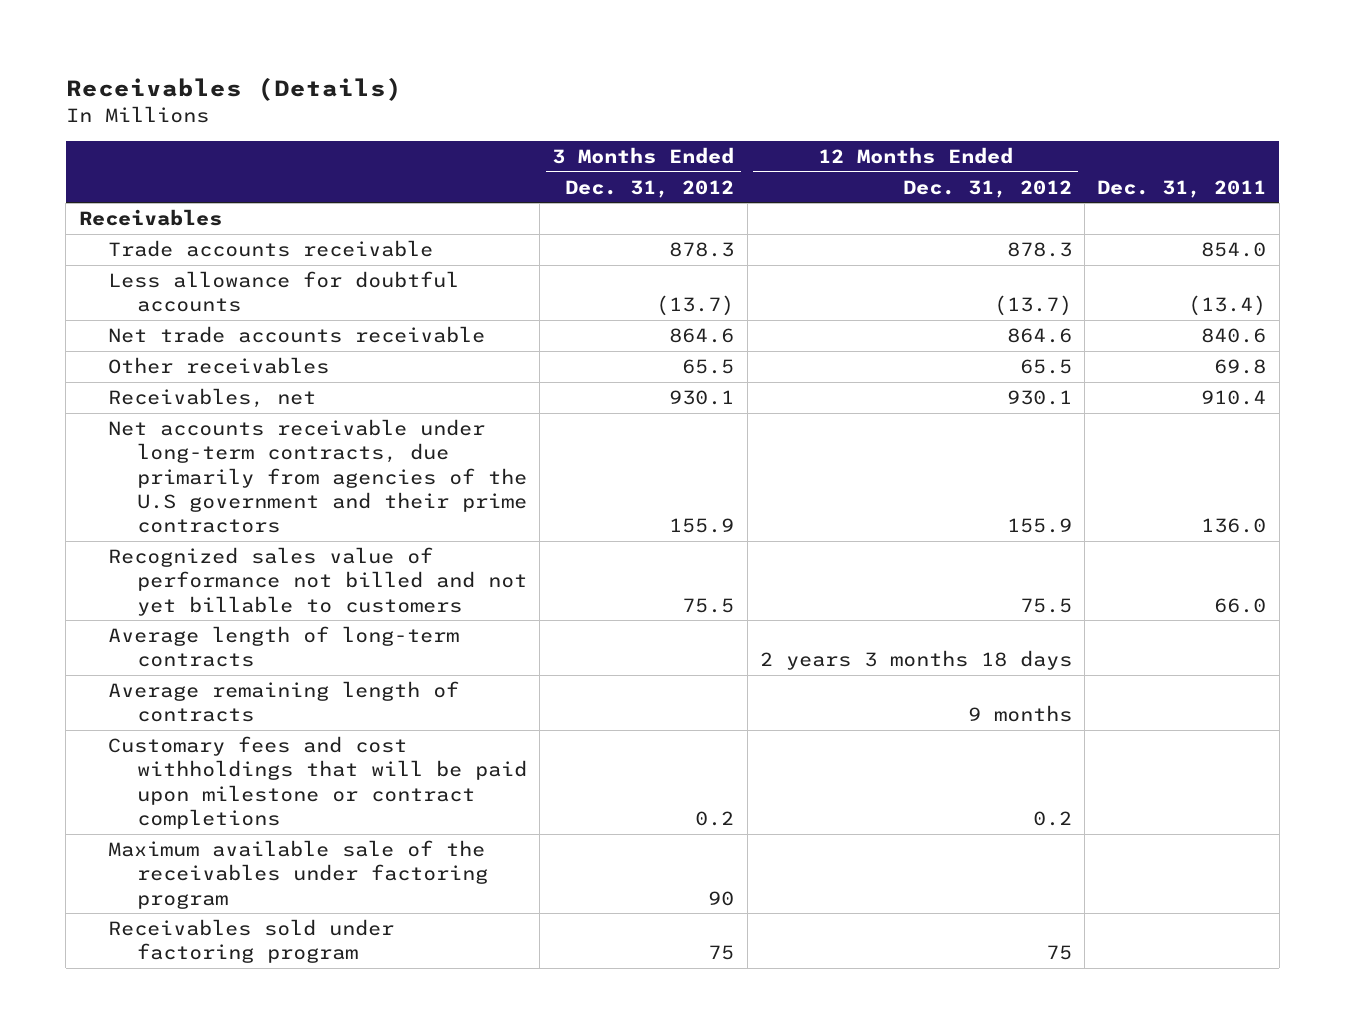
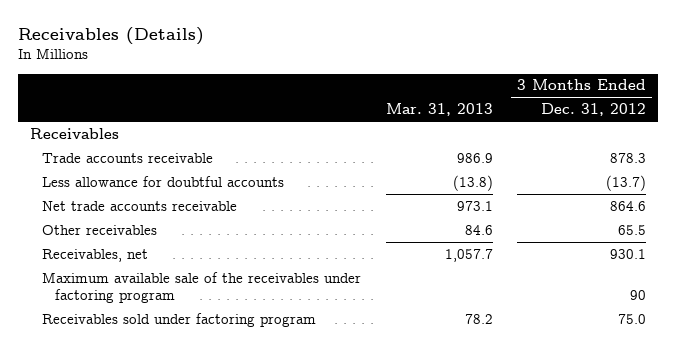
- | 3 Months Ended Dec. 31, 2012 | 12 Months Ended Dec. 31, 2012 | Dec. 31, 2011
+ | Mar. 31, 2013 | 3 Months Ended Dec. 31, 2012
- Net accounts receivable under long-term contracts, due primarily from agencies of the U.S government and their prime contractors | 155.9 | 155.9 | 136.0
- Recognized sales value of performance not billed and not yet billable to customers | 75.5 | 75.5 | 66.0
- Average length of long-term contracts | | 2 years 3 months 18 days |
- Average remaining length of contracts | | 9 months |
- Customary fees and cost withholdings that will be paid upon milestone or contract completions | 0.2 | 0.2 |
- Receivables sold under factoring program | 75 | 75 |
+ Receivables sold under factoring program | 78.2 | 75.0

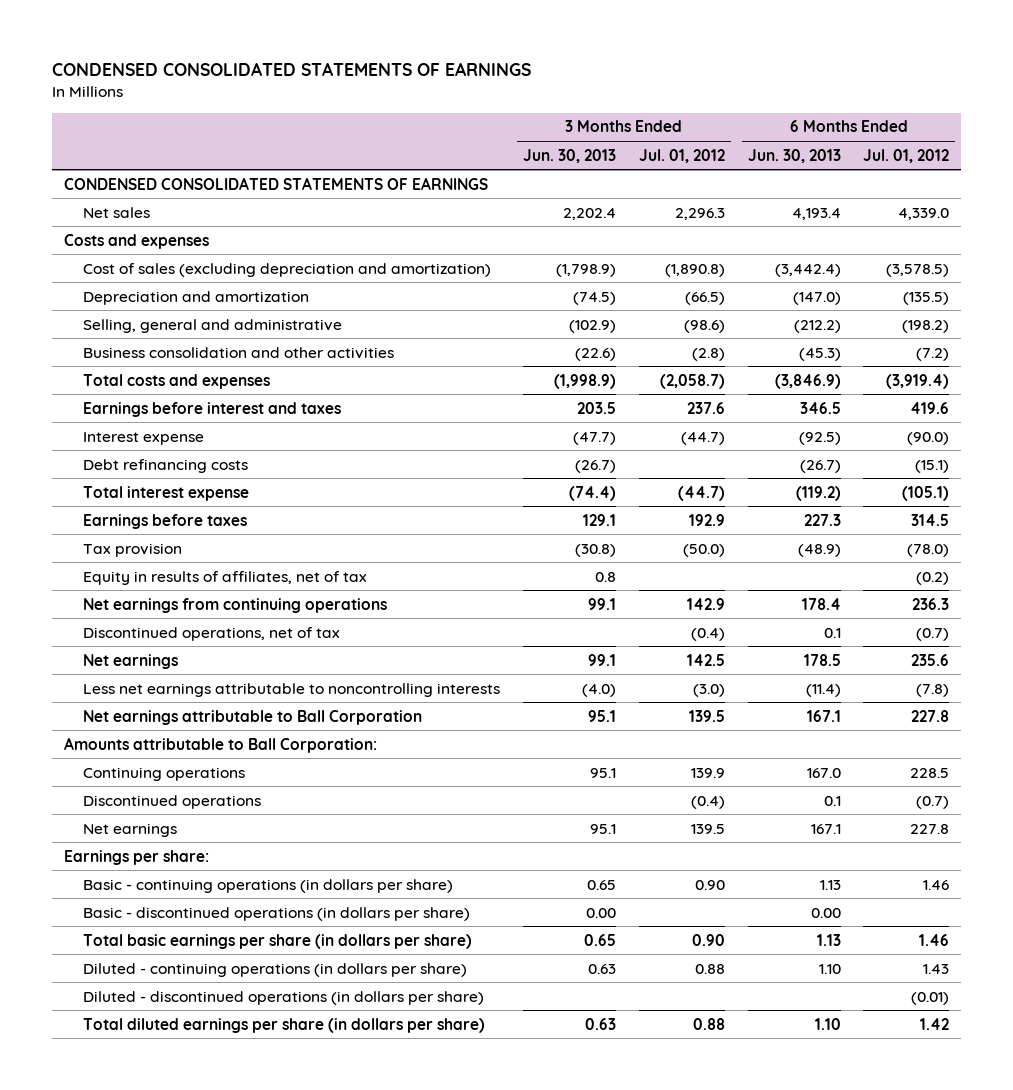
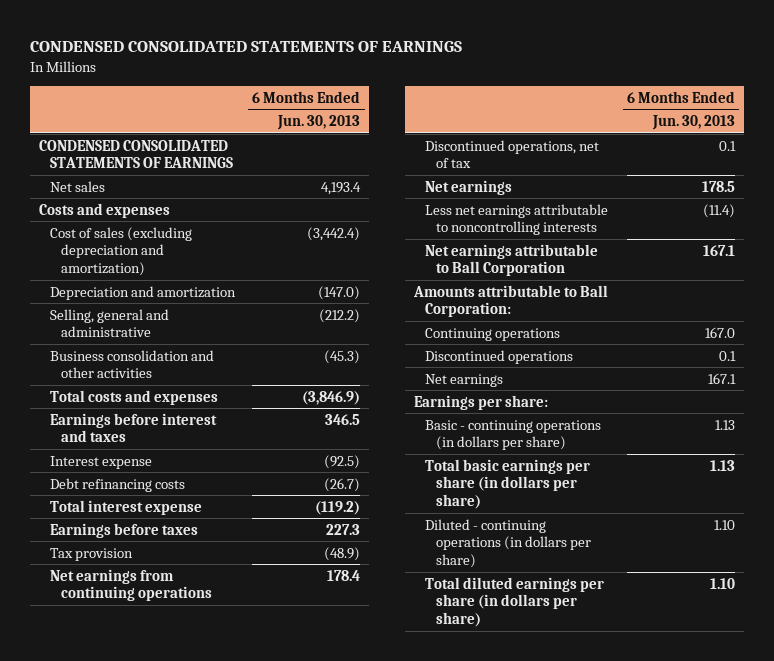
- | 3 Months Ended Jun. 30, 2013 | 3 Months Ended Jul. 01, 2012 | 6 Months Ended Jun. 30, 2013 | 6 Months Ended Jul. 01, 2012
+ | 6 Months Ended Jun. 30, 2013
- Equity in results of affiliates, net of tax | 0.8 | | | (0.2)
- Basic - discontinued operations (in dollars per share) | 0.00 | | 0.00 |
- Diluted - discontinued operations (in dollars per share) | | | | (0.01)

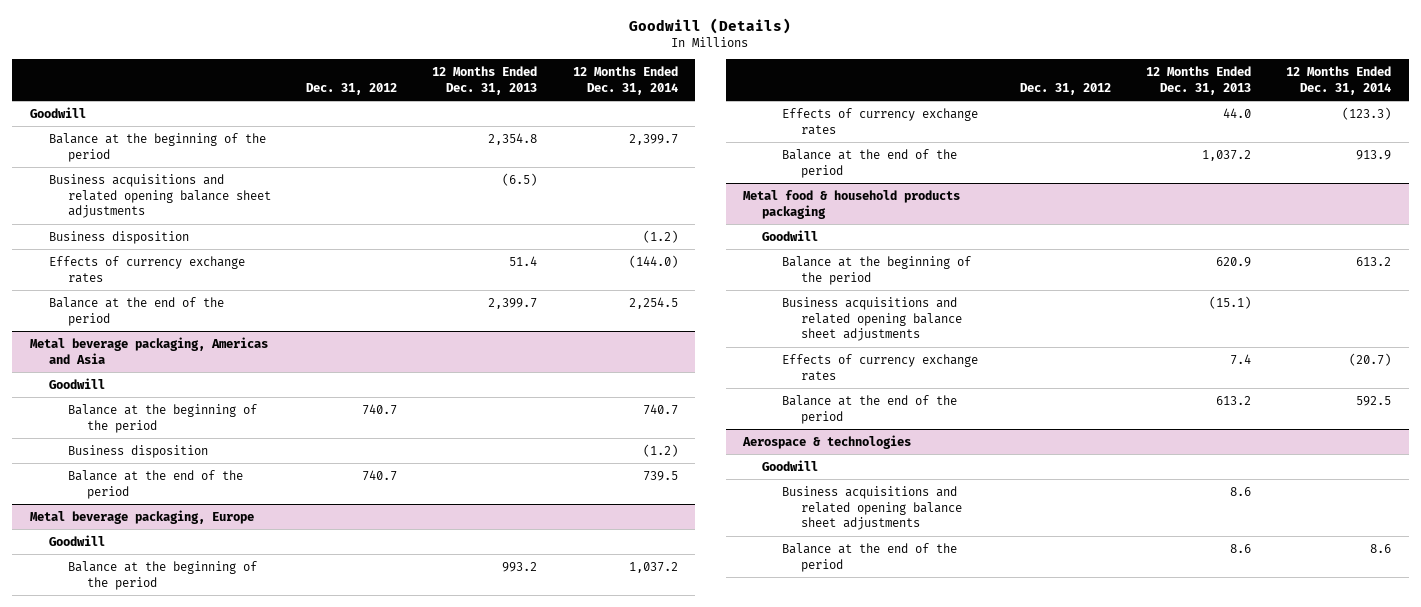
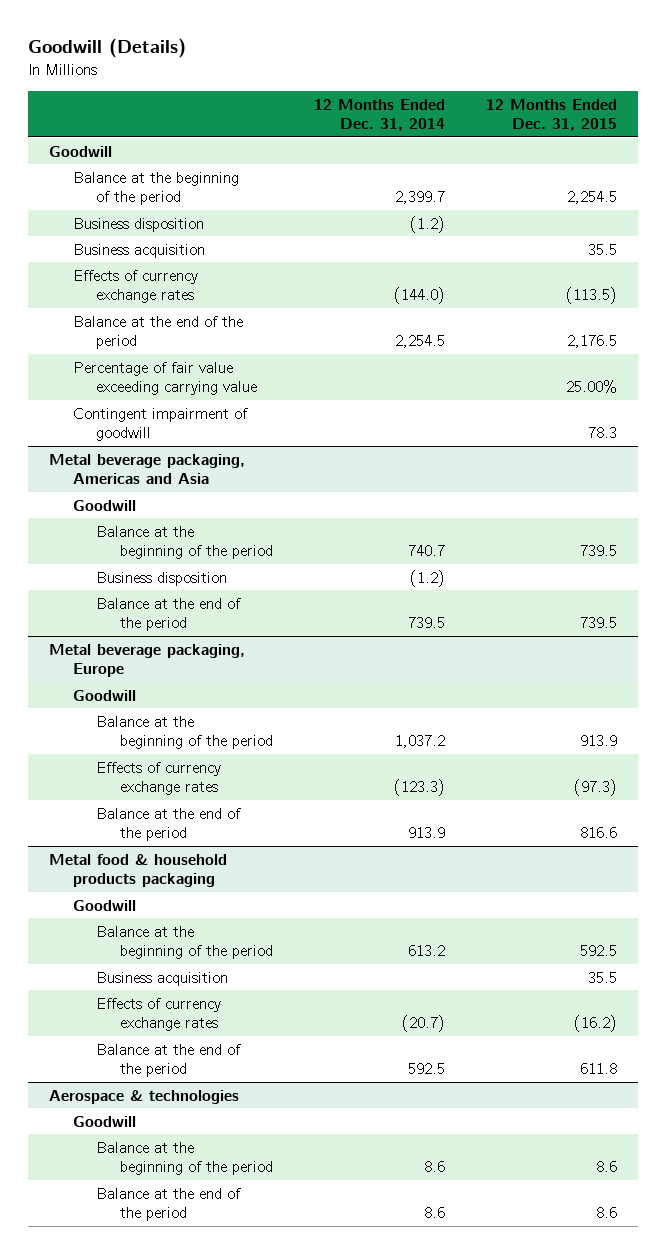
- | Dec. 31, 2012 | 12 Months Ended Dec. 31, 2013 | 12 Months Ended Dec. 31, 2014
+ | 12 Months Ended Dec. 31, 2014 | 12 Months Ended Dec. 31, 2015
- Business acquisitions and related opening balance sheet adjustments | | (6.5) |
+ Business acquisition | | 35.5
+ Percentage of fair value exceeding carrying value | | 25.00%
+ Contingent impairment of goodwill | | 78.3
@ Metal food & household products packaging
- Business acquisitions and related opening balance sheet adjustments | | (15.1) |
+ Business acquisition | | 35.5
@ Aerospace & technologies
- Business acquisitions and related opening balance sheet adjustments | | 8.6 |
+ Balance at the beginning of the period | 8.6 | 8.6

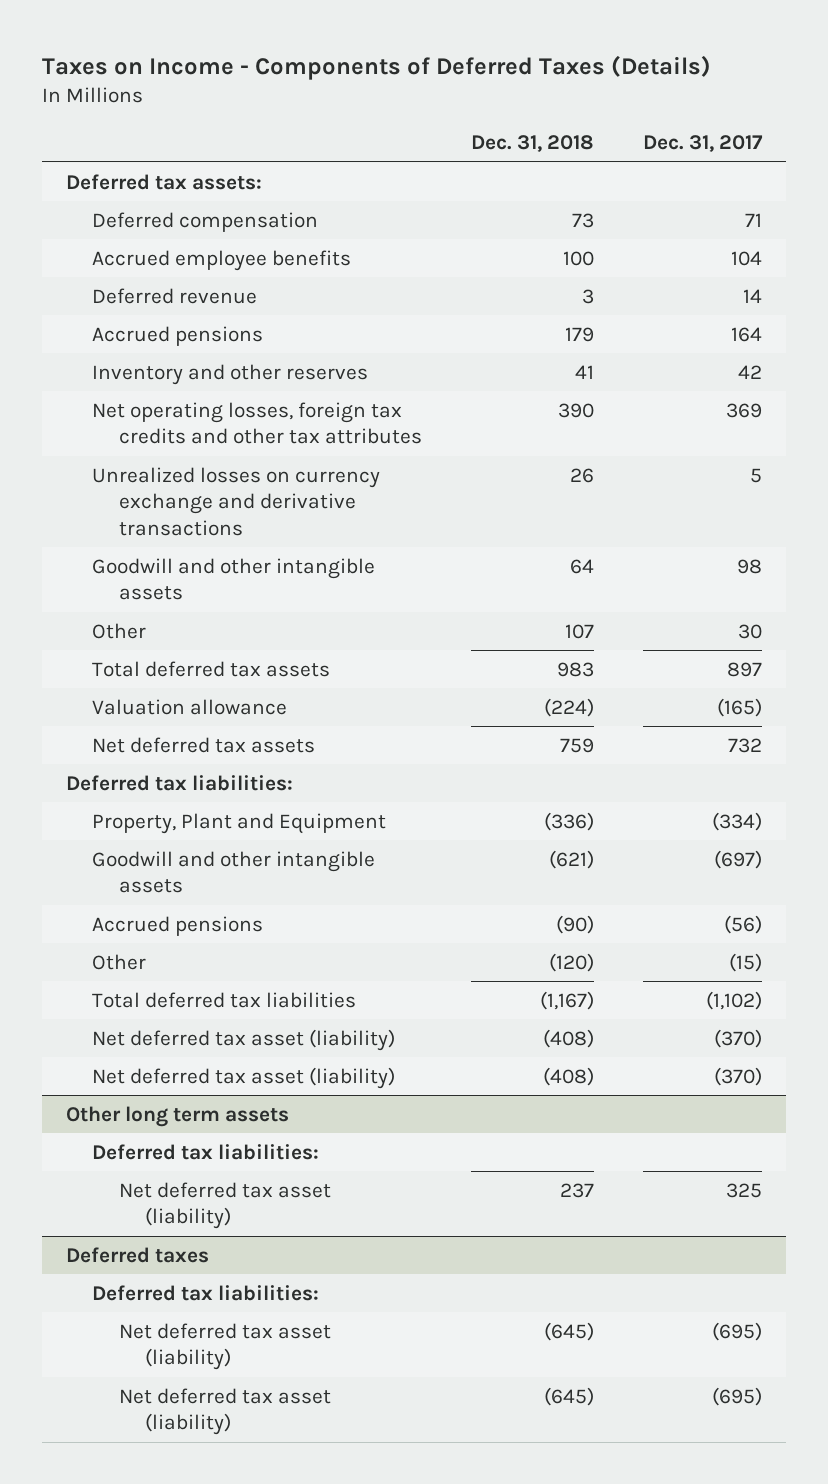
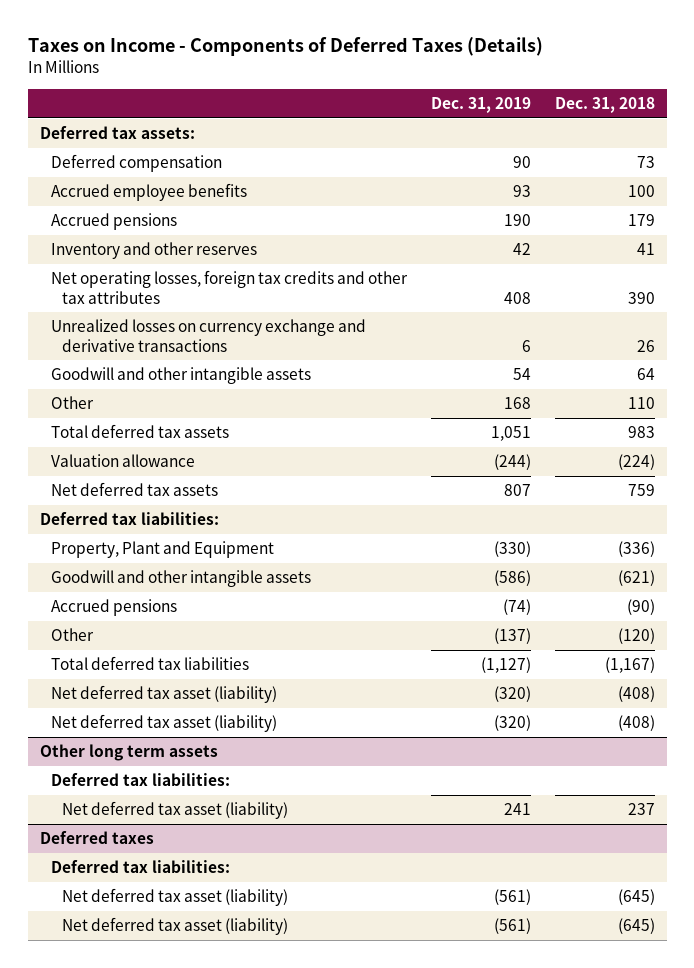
- | Dec. 31, 2018 | Dec. 31, 2017
+ | Dec. 31, 2019 | Dec. 31, 2018
- Deferred revenue | 3 | 14
- Other | 107 | 30
+ Other | 168 | 110

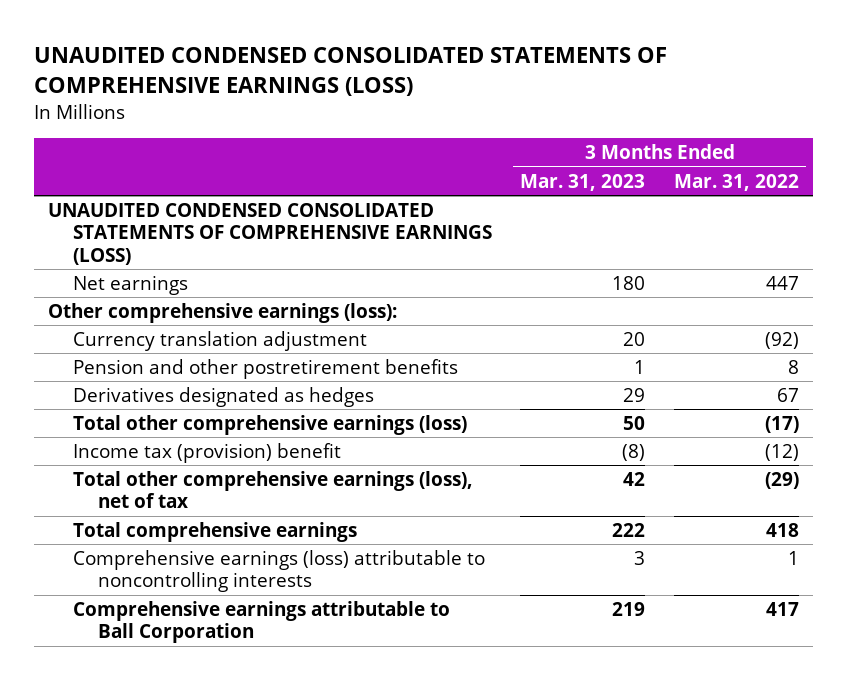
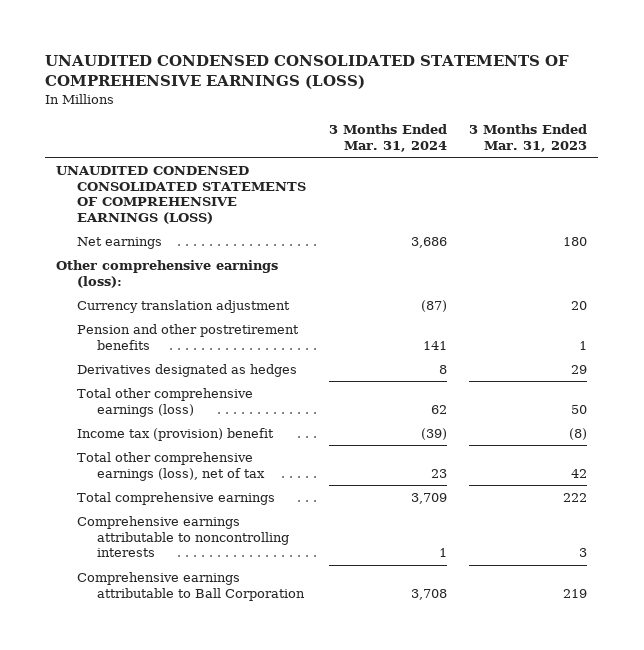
- | 3 Months Ended Mar. 31, 2023 | 3 Months Ended Mar. 31, 2022
+ | 3 Months Ended Mar. 31, 2024 | 3 Months Ended Mar. 31, 2023
- Comprehensive earnings (loss) attributable to noncontrolling interests | 3 | 1
+ Comprehensive earnings attributable to noncontrolling interests | 1 | 3

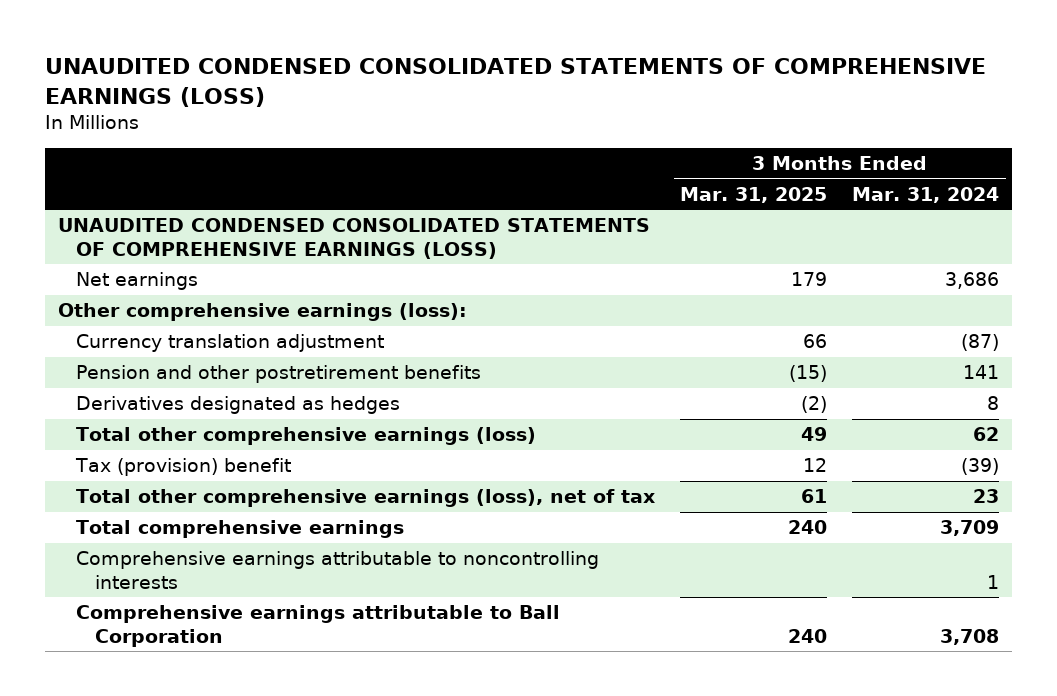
- | 3 Months Ended Mar. 31, 2024 | 3 Months Ended Mar. 31, 2023
+ | 3 Months Ended Mar. 31, 2025 | 3 Months Ended Mar. 31, 2024
- Income tax (provision) benefit | (39) | (8)
+ Tax (provision) benefit | 12 | (39)

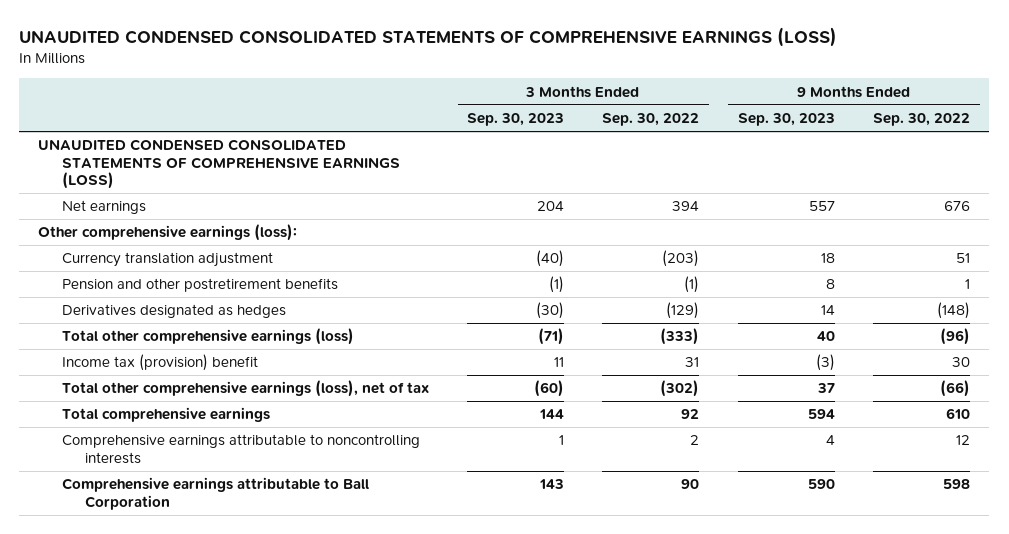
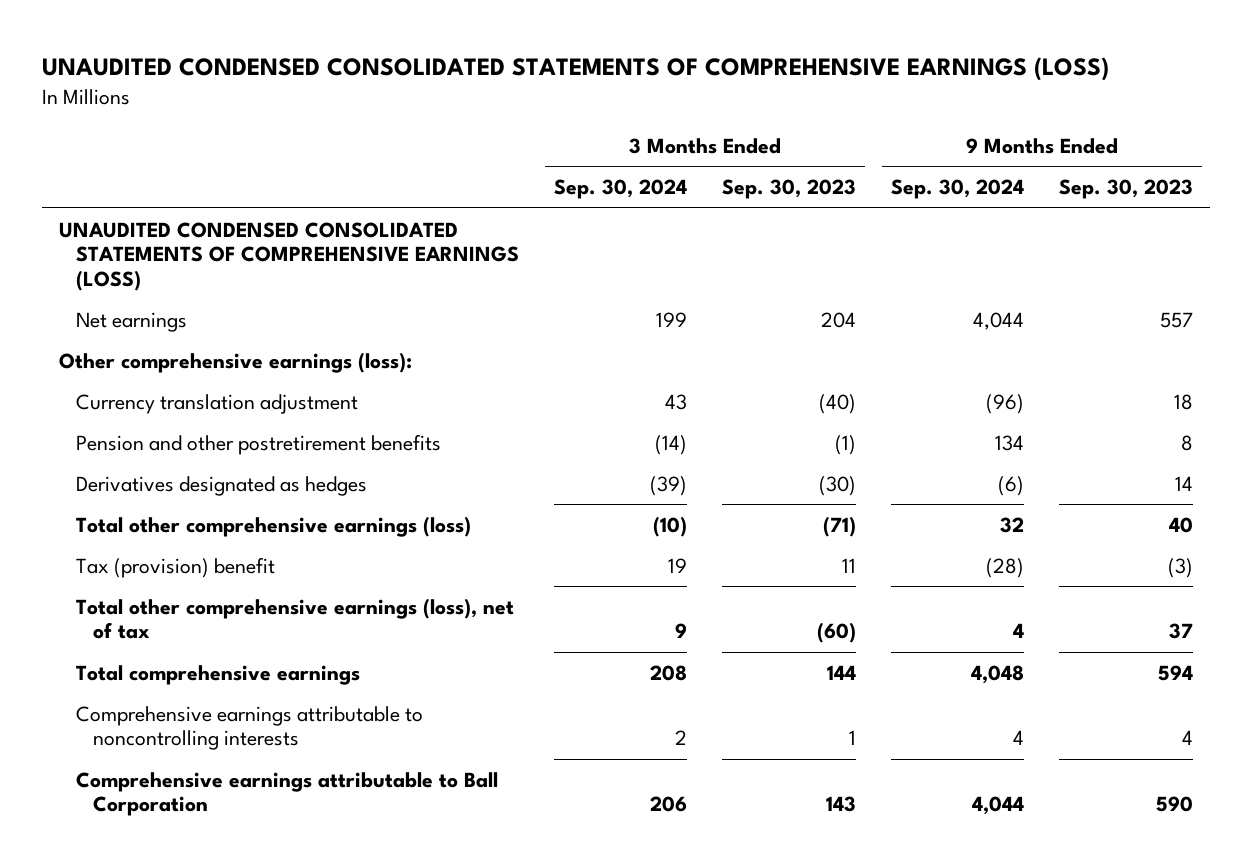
- | 3 Months Ended Sep. 30, 2023 | 3 Months Ended Sep. 30, 2022 | 9 Months Ended Sep. 30, 2023 | 9 Months Ended Sep. 30, 2022
+ | 3 Months Ended Sep. 30, 2024 | 3 Months Ended Sep. 30, 2023 | 9 Months Ended Sep. 30, 2024 | 9 Months Ended Sep. 30, 2023
- Income tax (provision) benefit | 11 | 31 | (3) | 30
+ Tax (provision) benefit | 19 | 11 | (28) | (3)

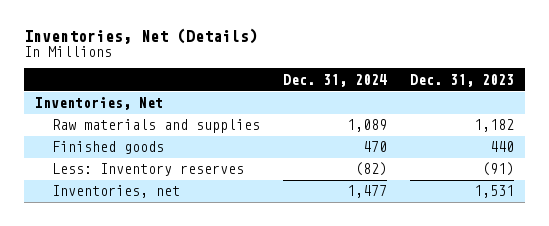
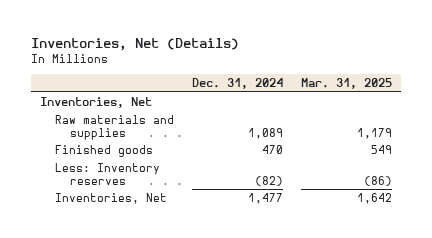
- | Dec. 31, 2024 | Dec. 31, 2023
+ | Dec. 31, 2024 | Mar. 31, 2025
- Inventories, net | 1,477 | 1,531
+ Inventories, Net | 1,477 | 1,642

